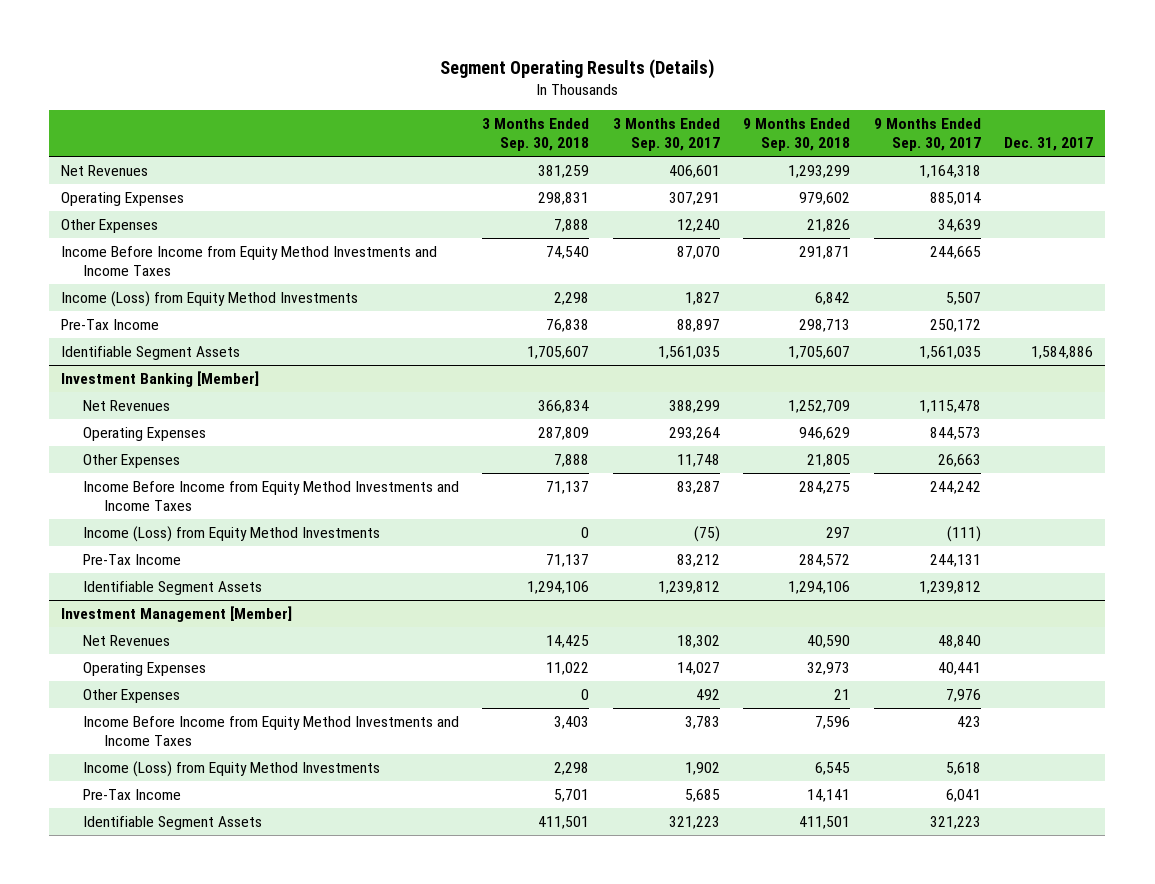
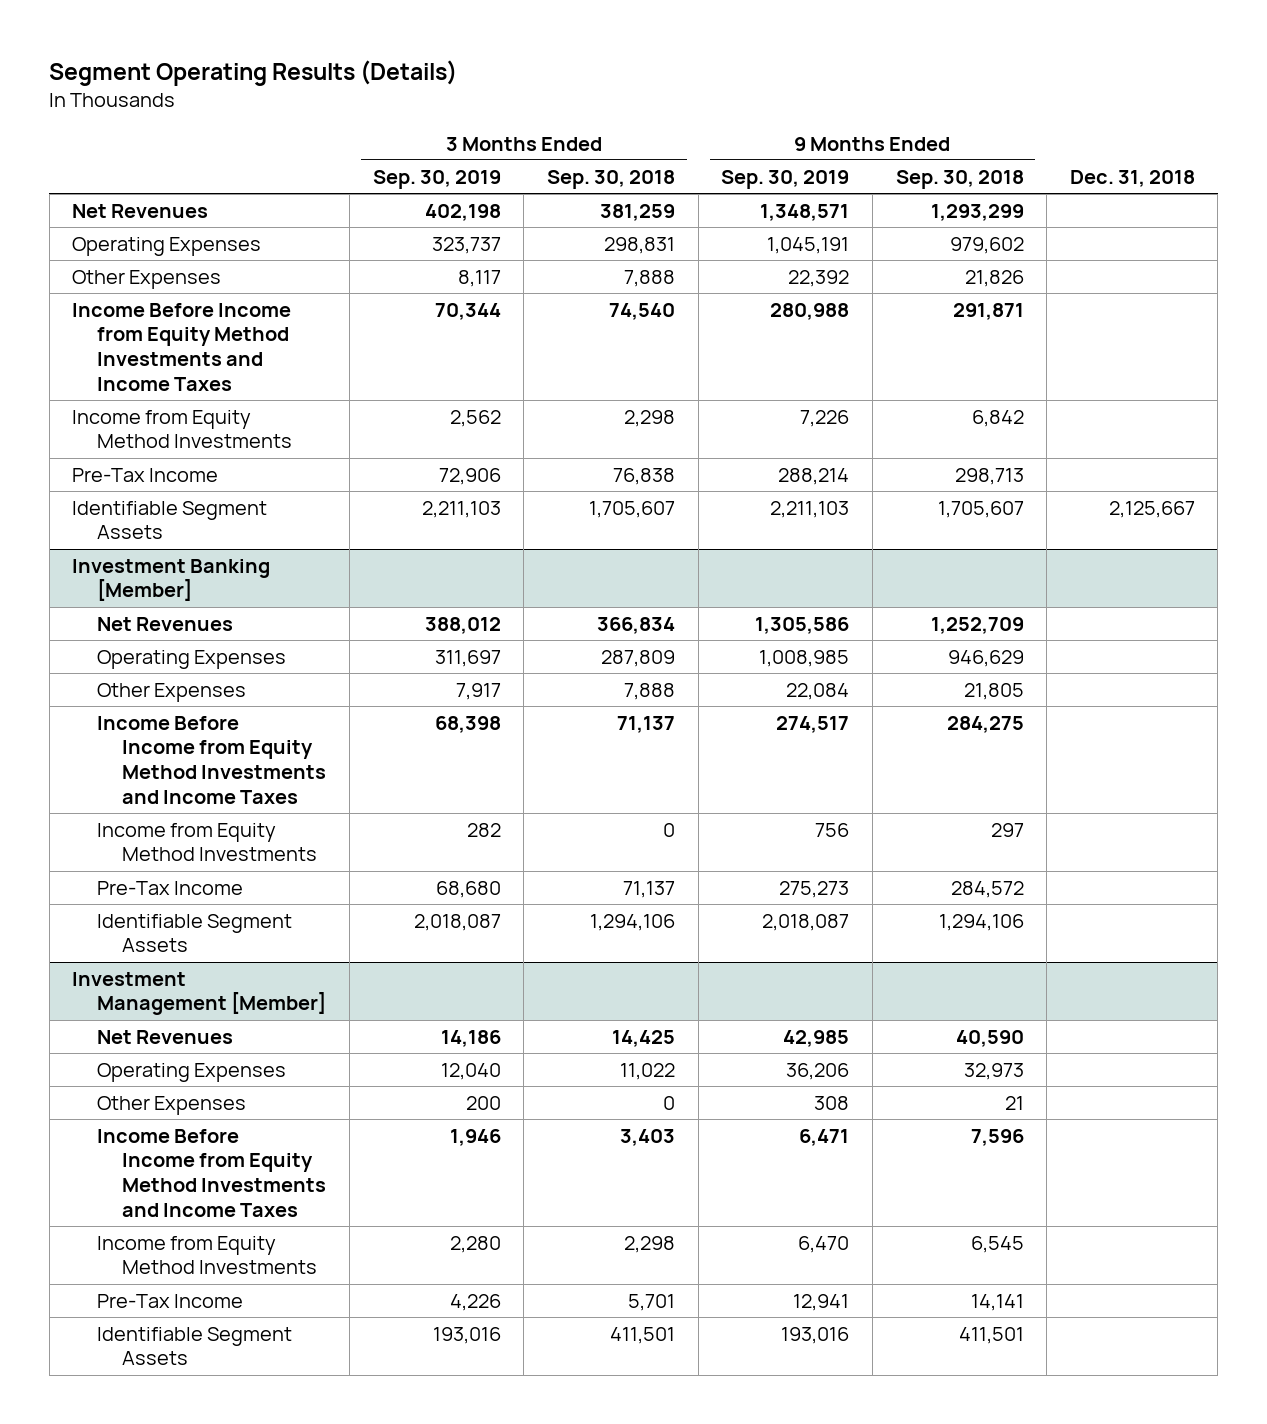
- | 3 Months Ended Sep. 30, 2018 | 3 Months Ended Sep. 30, 2017 | 9 Months Ended Sep. 30, 2018 | 9 Months Ended Sep. 30, 2017 | Dec. 31, 2017
+ | 3 Months Ended Sep. 30, 2019 | 3 Months Ended Sep. 30, 2018 | 9 Months Ended Sep. 30, 2019 | 9 Months Ended Sep. 30, 2018 | Dec. 31, 2018
- Income (Loss) from Equity Method Investments | 2,298 | 1,827 | 6,842 | 5,507 |
+ Income from Equity Method Investments | 2,562 | 2,298 | 7,226 | 6,842 |
@ Investment Banking [Member]
- Income (Loss) from Equity Method Investments | 0 | (75) | 297 | (111) |
+ Income from Equity Method Investments | 282 | 0 | 756 | 297 |
@ Investment Management [Member]
- Income (Loss) from Equity Method Investments | 2,298 | 1,902 | 6,545 | 5,618 |
+ Income from Equity Method Investments | 2,280 | 2,298 | 6,470 | 6,545 |

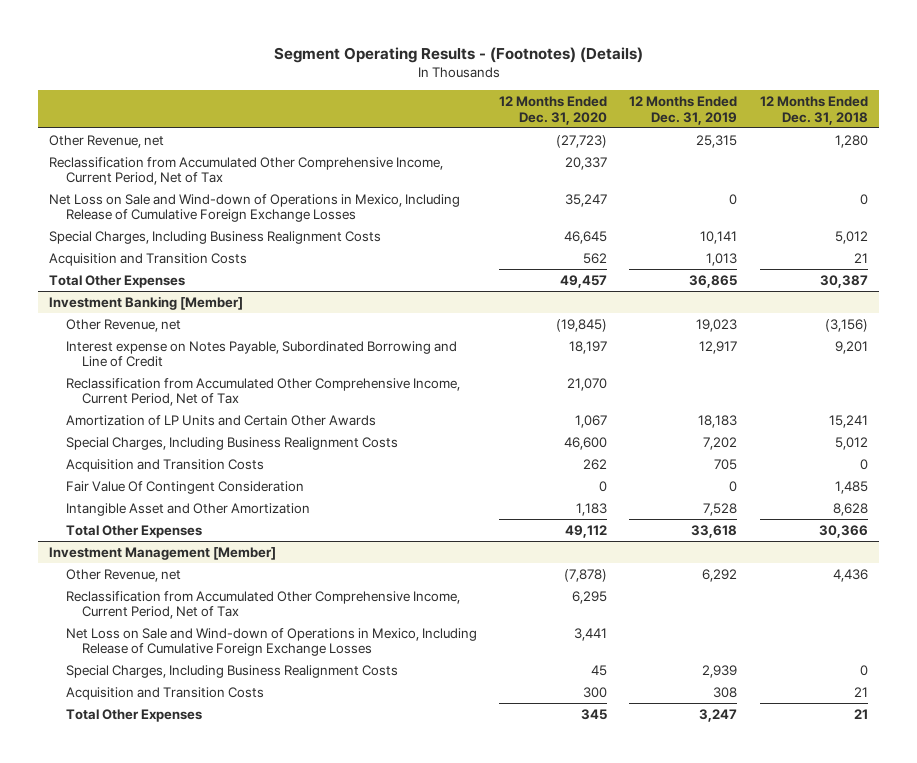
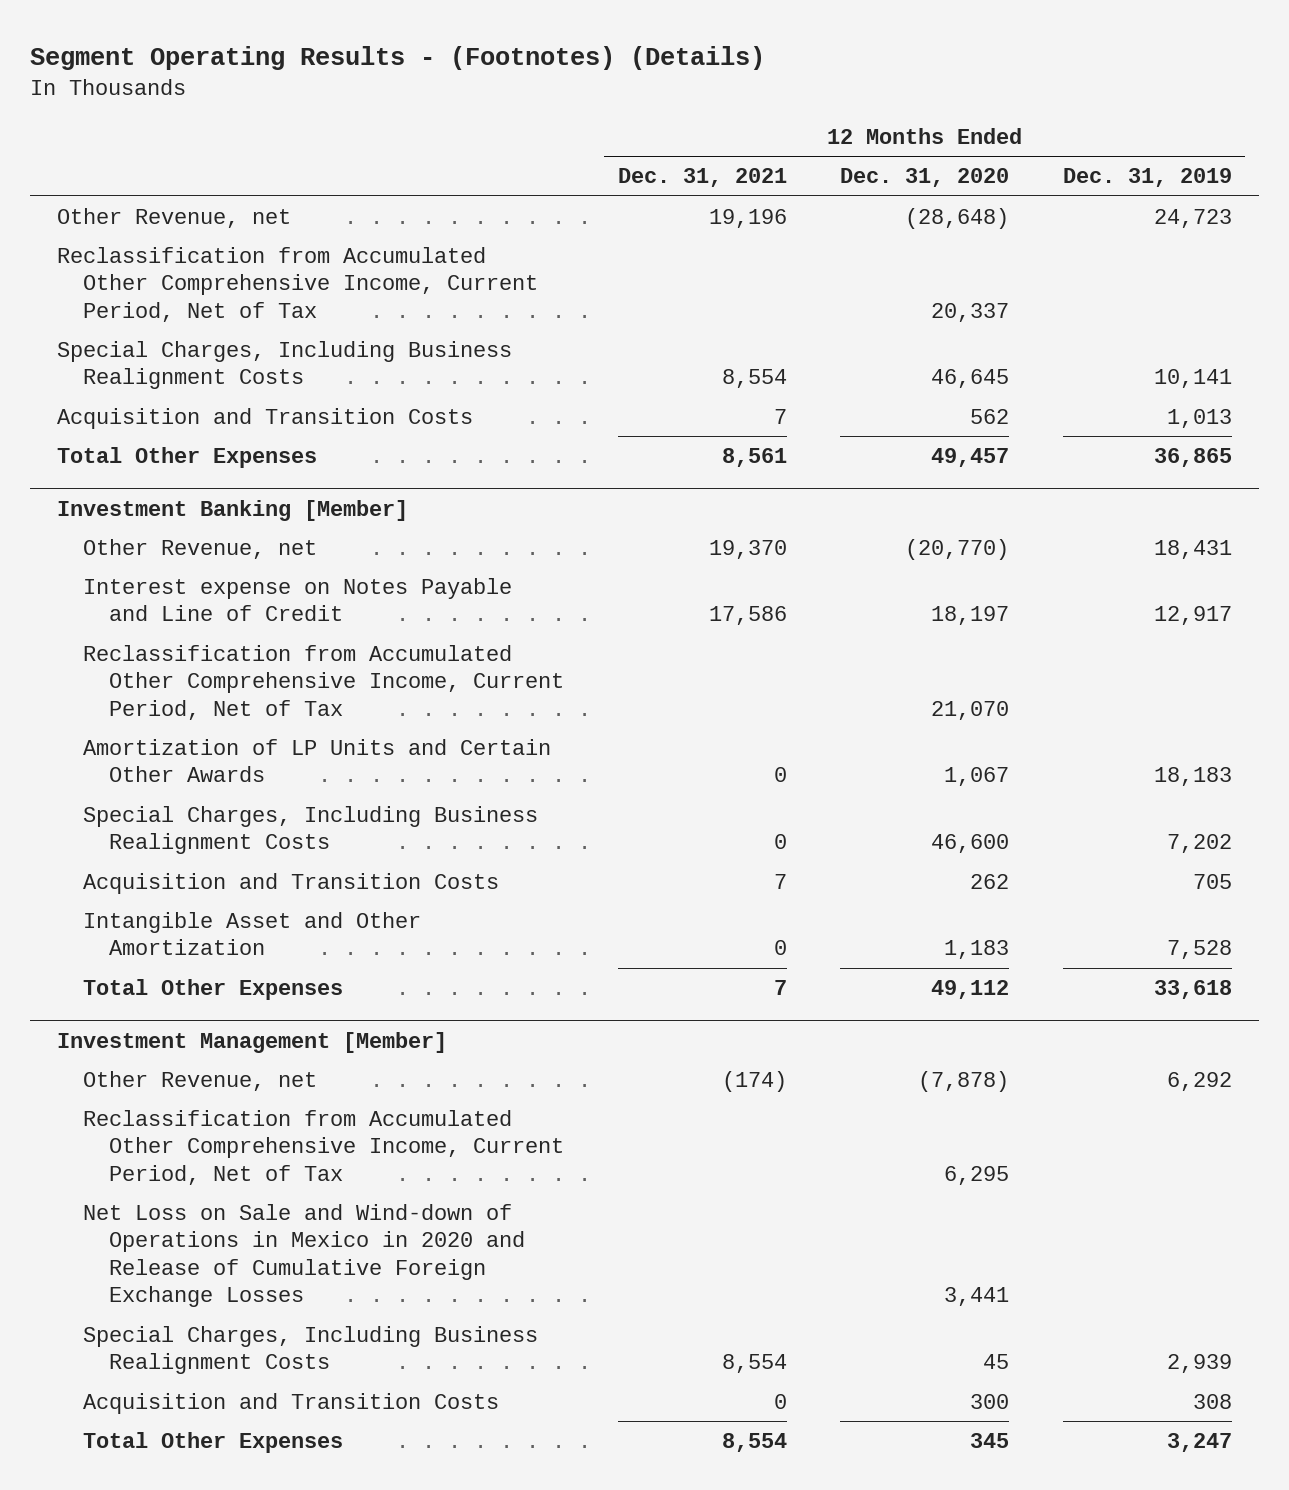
- | 12 Months Ended Dec. 31, 2020 | 12 Months Ended Dec. 31, 2019 | 12 Months Ended Dec. 31, 2018
+ | 12 Months Ended Dec. 31, 2021 | 12 Months Ended Dec. 31, 2020 | 12 Months Ended Dec. 31, 2019
- Other Revenue, net | (27,723) | 25,315 | 1,280
+ Other Revenue, net | 19,196 | (28,648) | 24,723
- Net Loss on Sale and Wind-down of Operations in Mexico, Including Release of Cumulative Foreign Exchange Losses | 35,247 | 0 | 0
@ Investment Banking [Member]
- Other Revenue, net | (19,845) | 19,023 | (3,156)
- Interest expense on Notes Payable, Subordinated Borrowing and Line of Credit | 18,197 | 12,917 | 9,201
+ Other Revenue, net | 19,370 | (20,770) | 18,431
+ Interest expense on Notes Payable and Line of Credit | 17,586 | 18,197 | 12,917
- Fair Value Of Contingent Consideration | 0 | 0 | 1,485
@ Investment Management [Member]
- Net Loss on Sale and Wind-down of Operations in Mexico, Including Release of Cumulative Foreign Exchange Losses | 3,441 | |
+ Net Loss on Sale and Wind-down of Operations in Mexico in 2020 and Release of Cumulative Foreign Exchange Losses | | 3,441 |

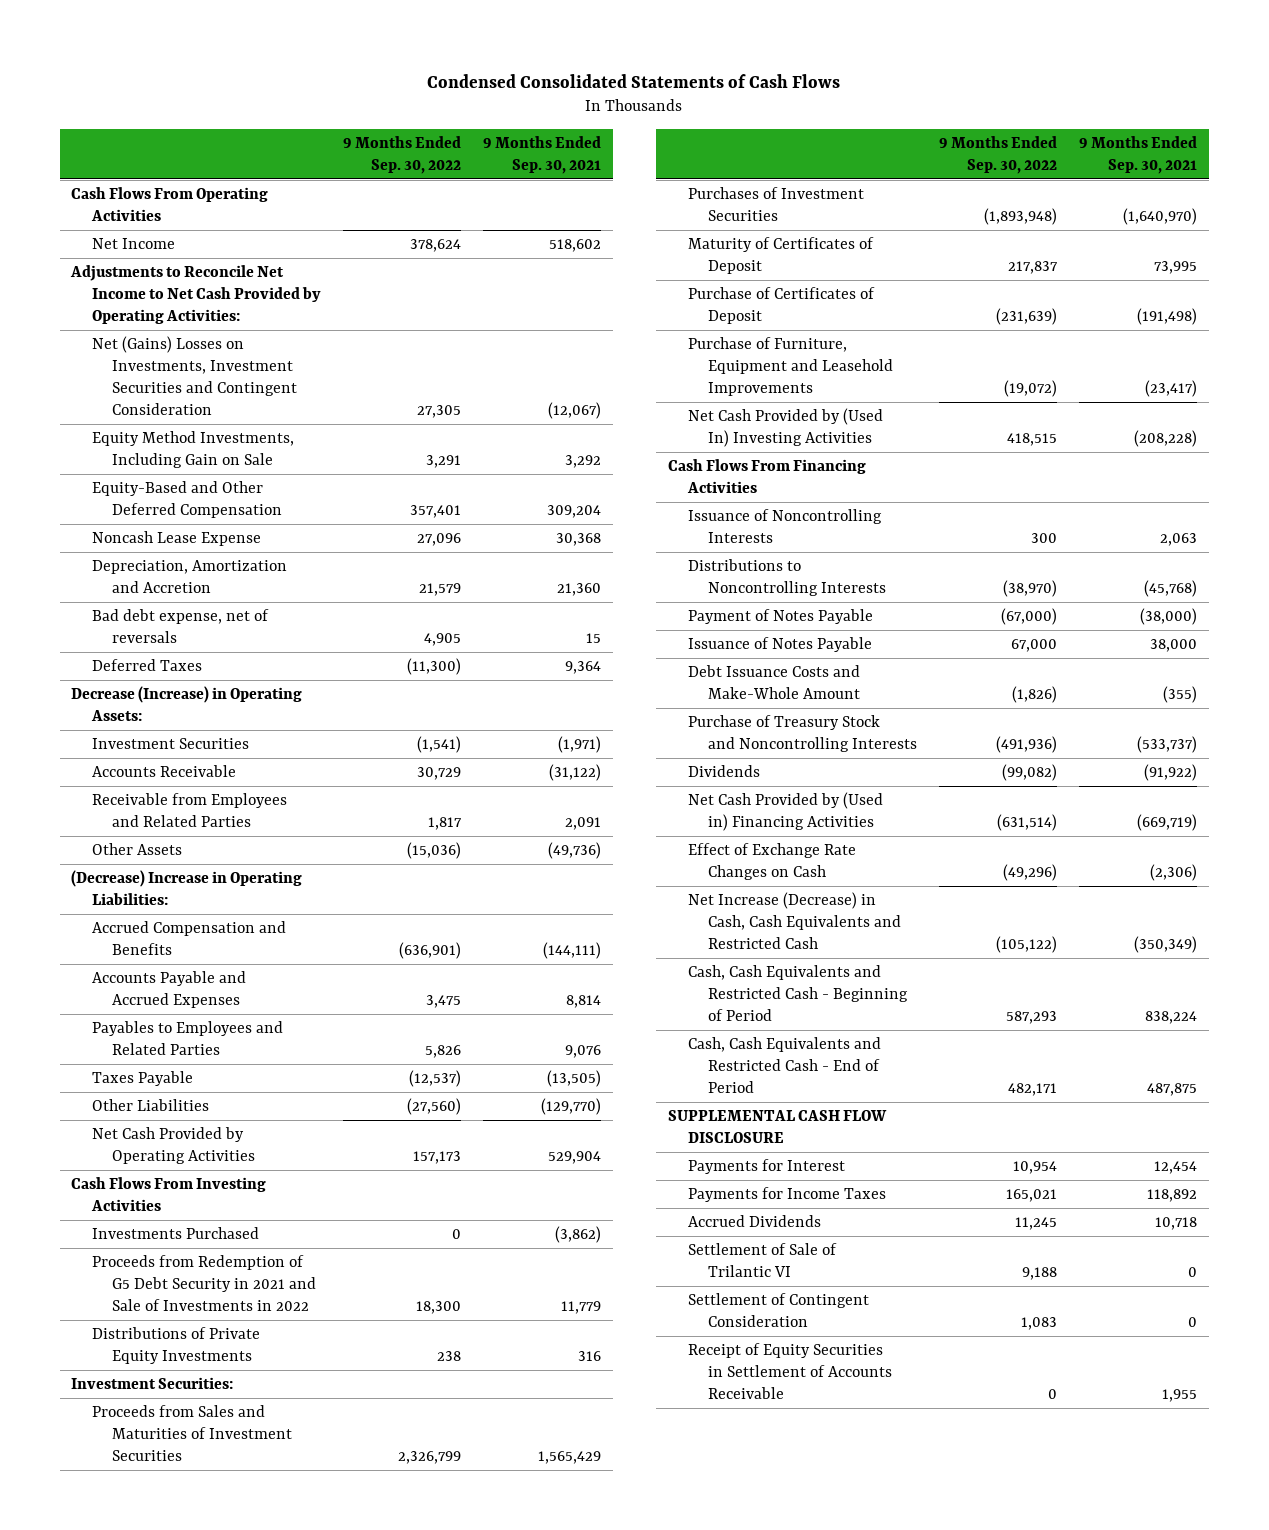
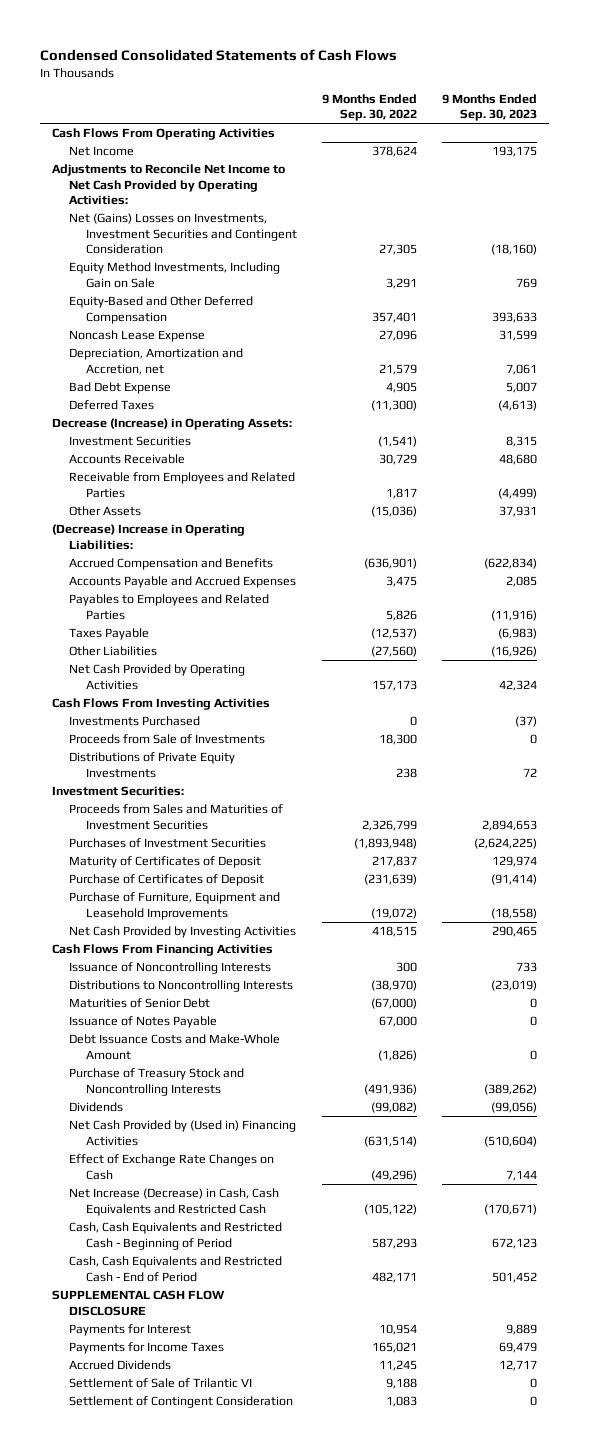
- | 9 Months Ended Sep. 30, 2022 | 9 Months Ended Sep. 30, 2021
+ | 9 Months Ended Sep. 30, 2022 | 9 Months Ended Sep. 30, 2023
- Depreciation, Amortization and Accretion | 21,579 | 21,360
- Bad debt expense, net of reversals | 4,905 | 15
+ Depreciation, Amortization and Accretion, net | 21,579 | 7,061
+ Bad Debt Expense | 4,905 | 5,007
- Proceeds from Redemption of G5 Debt Security in 2021 and Sale of Investments in 2022 | 18,300 | 11,779
+ Proceeds from Sale of Investments | 18,300 | 0
- Net Cash Provided by (Used In) Investing Activities | 418,515 | (208,228)
+ Net Cash Provided by Investing Activities | 418,515 | 290,465
- Payment of Notes Payable | (67,000) | (38,000)
+ Maturities of Senior Debt | (67,000) | 0
- Receipt of Equity Securities in Settlement of Accounts Receivable | 0 | 1,955

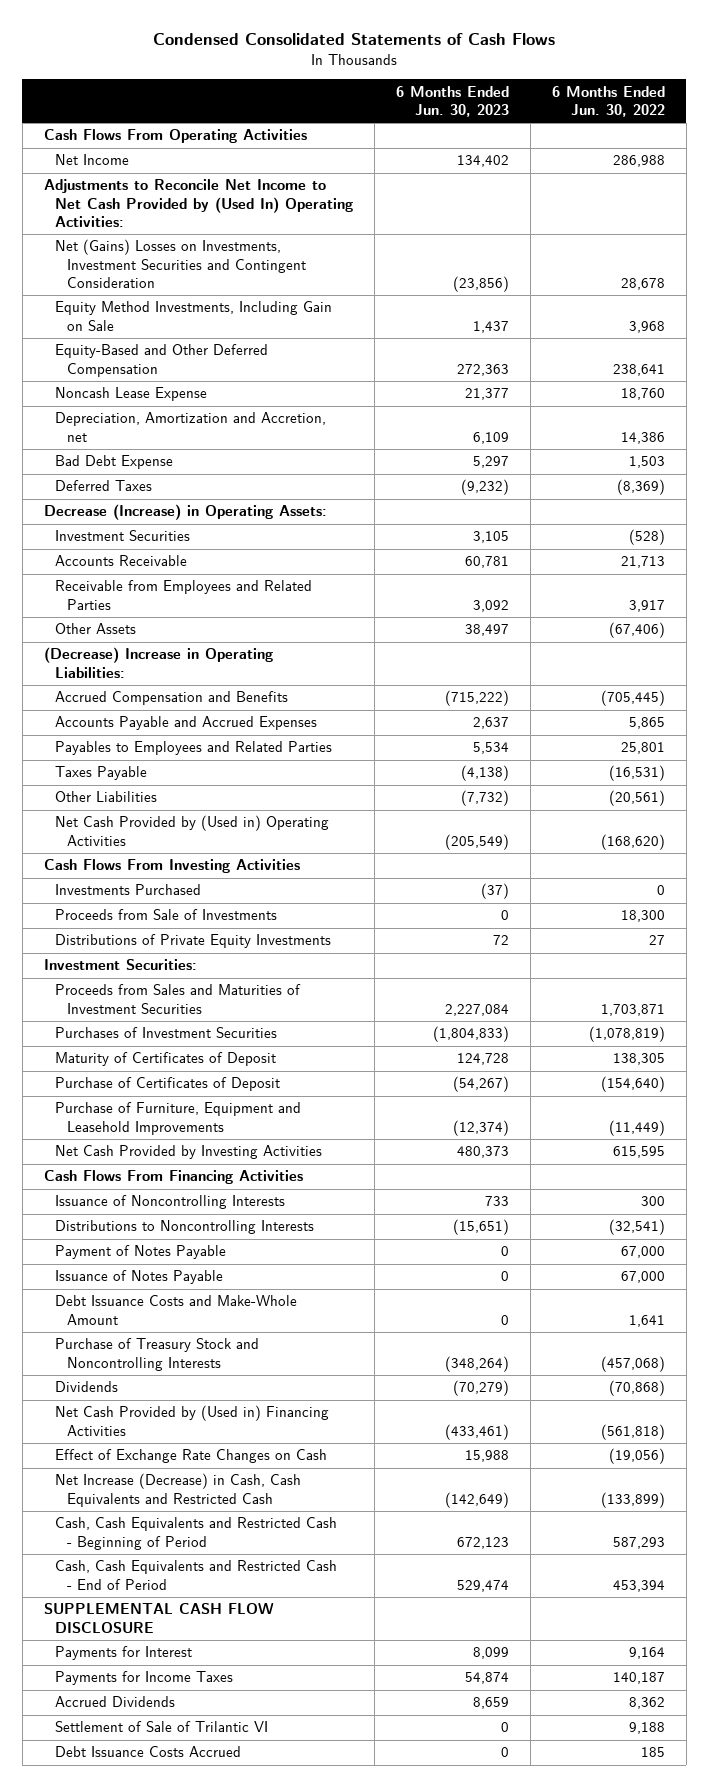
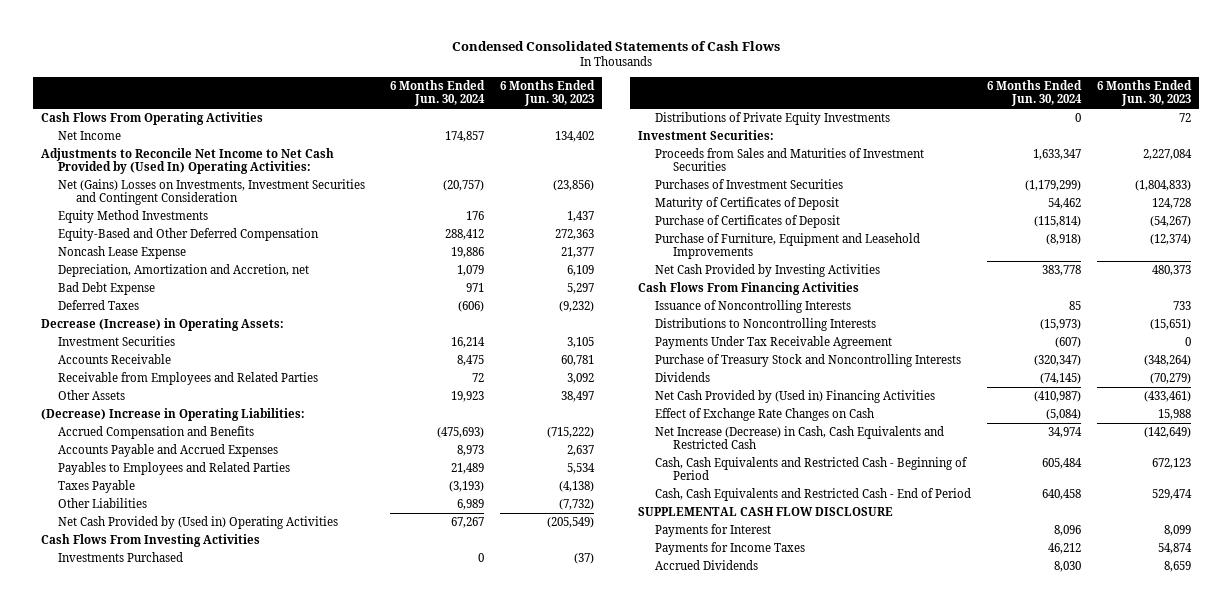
- | 6 Months Ended Jun. 30, 2023 | 6 Months Ended Jun. 30, 2022
+ | 6 Months Ended Jun. 30, 2024 | 6 Months Ended Jun. 30, 2023
- Equity Method Investments, Including Gain on Sale | 1,437 | 3,968
+ Equity Method Investments | 176 | 1,437
- Proceeds from Sale of Investments | 0 | 18,300
- Payment of Notes Payable | 0 | 67,000
- Issuance of Notes Payable | 0 | 67,000
- Debt Issuance Costs and Make-Whole Amount | 0 | 1,641
+ Payments Under Tax Receivable Agreement | (607) | 0
- Settlement of Sale of Trilantic VI | 0 | 9,188
- Debt Issuance Costs Accrued | 0 | 185

